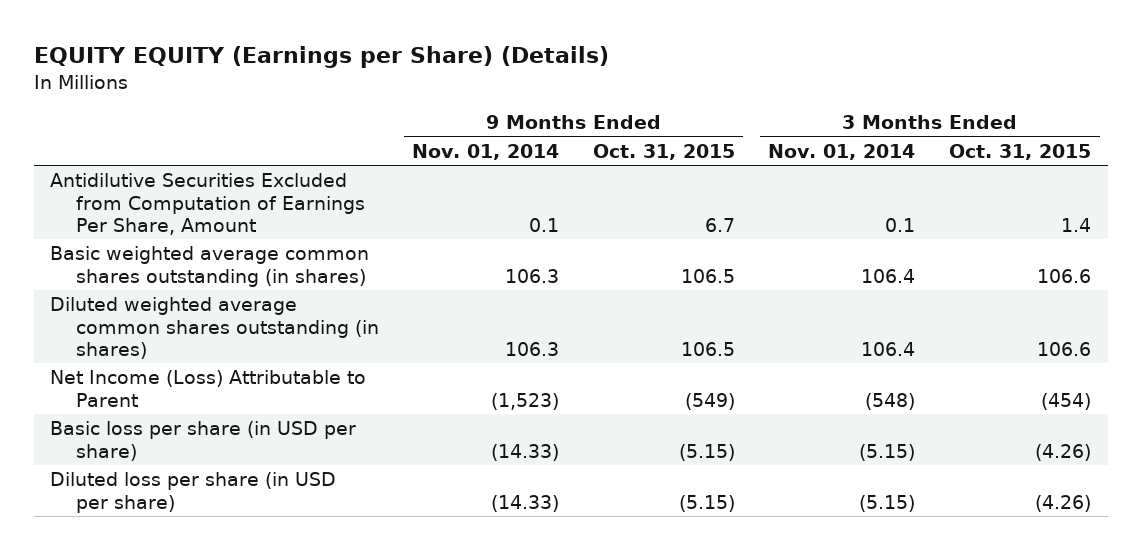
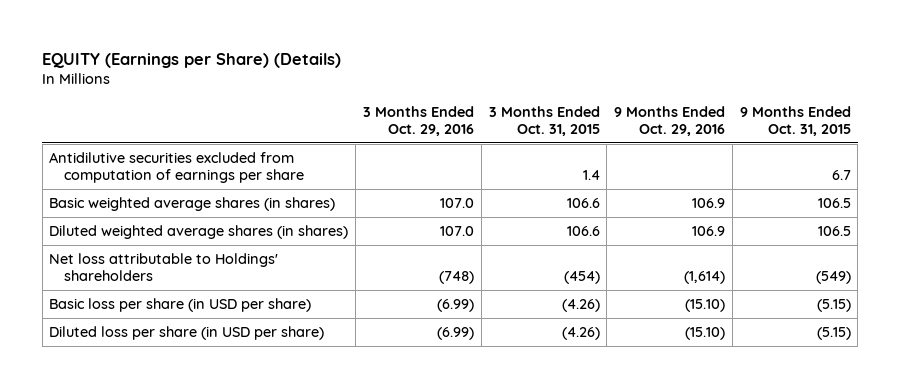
- EQUITY EQUITY (Earnings per Share) (Details)
+ EQUITY (Earnings per Share) (Details)
- | 9 Months Ended Nov. 01, 2014 | 9 Months Ended Oct. 31, 2015 | 3 Months Ended Nov. 01, 2014 | 3 Months Ended Oct. 31, 2015
+ | 3 Months Ended Oct. 29, 2016 | 3 Months Ended Oct. 31, 2015 | 9 Months Ended Oct. 29, 2016 | 9 Months Ended Oct. 31, 2015
- Antidilutive Securities Excluded from Computation of Earnings Per Share, Amount | 0.1 | 6.7 | 0.1 | 1.4
- Basic weighted average common shares outstanding (in shares) | 106.3 | 106.5 | 106.4 | 106.6
- Diluted weighted average common shares outstanding (in shares) | 106.3 | 106.5 | 106.4 | 106.6
- Net Income (Loss) Attributable to Parent | (1,523) | (549) | (548) | (454)
+ Antidilutive securities excluded from computation of earnings per share | | 1.4 | | 6.7
+ Basic weighted average shares (in shares) | 107.0 | 106.6 | 106.9 | 106.5
+ Diluted weighted average shares (in shares) | 107.0 | 106.6 | 106.9 | 106.5
+ Net loss attributable to Holdings' shareholders | (748) | (454) | (1,614) | (549)

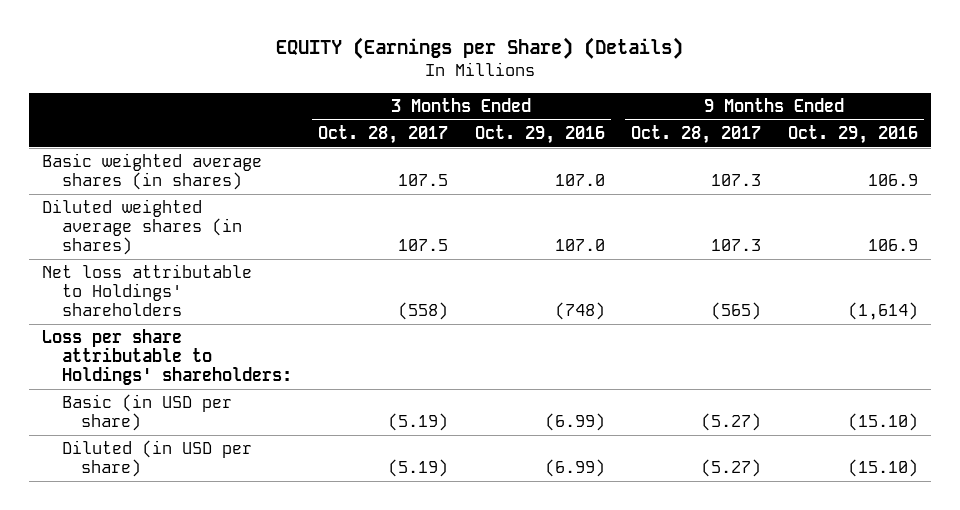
- | 3 Months Ended Oct. 29, 2016 | 3 Months Ended Oct. 31, 2015 | 9 Months Ended Oct. 29, 2016 | 9 Months Ended Oct. 31, 2015
+ | 3 Months Ended Oct. 28, 2017 | 3 Months Ended Oct. 29, 2016 | 9 Months Ended Oct. 28, 2017 | 9 Months Ended Oct. 29, 2016
- Antidilutive securities excluded from computation of earnings per share | | 1.4 | | 6.7
- Basic loss per share (in USD per share) | (6.99) | (4.26) | (15.10) | (5.15)
- Diluted loss per share (in USD per share) | (6.99) | (4.26) | (15.10) | (5.15)
+ Loss per share attributable to Holdings' shareholders:
+ Basic (in USD per share) | (5.19) | (6.99) | (5.27) | (15.10)
+ Diluted (in USD per share) | (5.19) | (6.99) | (5.27) | (15.10)

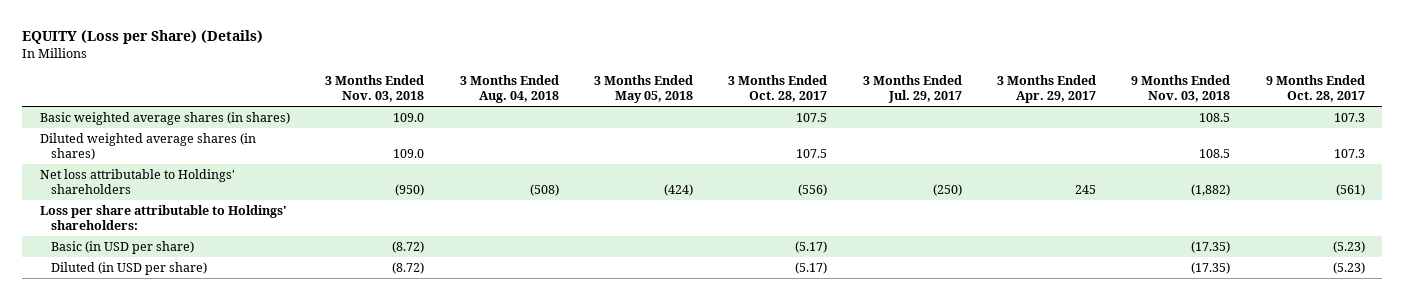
- EQUITY (Earnings per Share) (Details)
+ EQUITY (Loss per Share) (Details)
- | 3 Months Ended Oct. 28, 2017 | 3 Months Ended Oct. 29, 2016 | 9 Months Ended Oct. 28, 2017 | 9 Months Ended Oct. 29, 2016
+ | 3 Months Ended Nov. 03, 2018 | 3 Months Ended Aug. 04, 2018 | 3 Months Ended May 05, 2018 | 3 Months Ended Oct. 28, 2017 | 3 Months Ended Jul. 29, 2017 | 3 Months Ended Apr. 29, 2017 | 9 Months Ended Nov. 03, 2018 | 9 Months Ended Oct. 28, 2017
- Net loss attributable to Holdings' shareholders | (558) | (748) | (565) | (1,614)
+ Net loss attributable to Holdings' shareholders | (950) | (508) | (424) | (556) | (250) | 245 | (1,882) | (561)
- Basic (in USD per share) | (5.19) | (6.99) | (5.27) | (15.10)
- Diluted (in USD per share) | (5.19) | (6.99) | (5.27) | (15.10)
+ Basic (in USD per share) | (8.72) | | | (5.17) | | | (17.35) | (5.23)
+ Diluted (in USD per share) | (8.72) | | | (5.17) | | | (17.35) | (5.23)

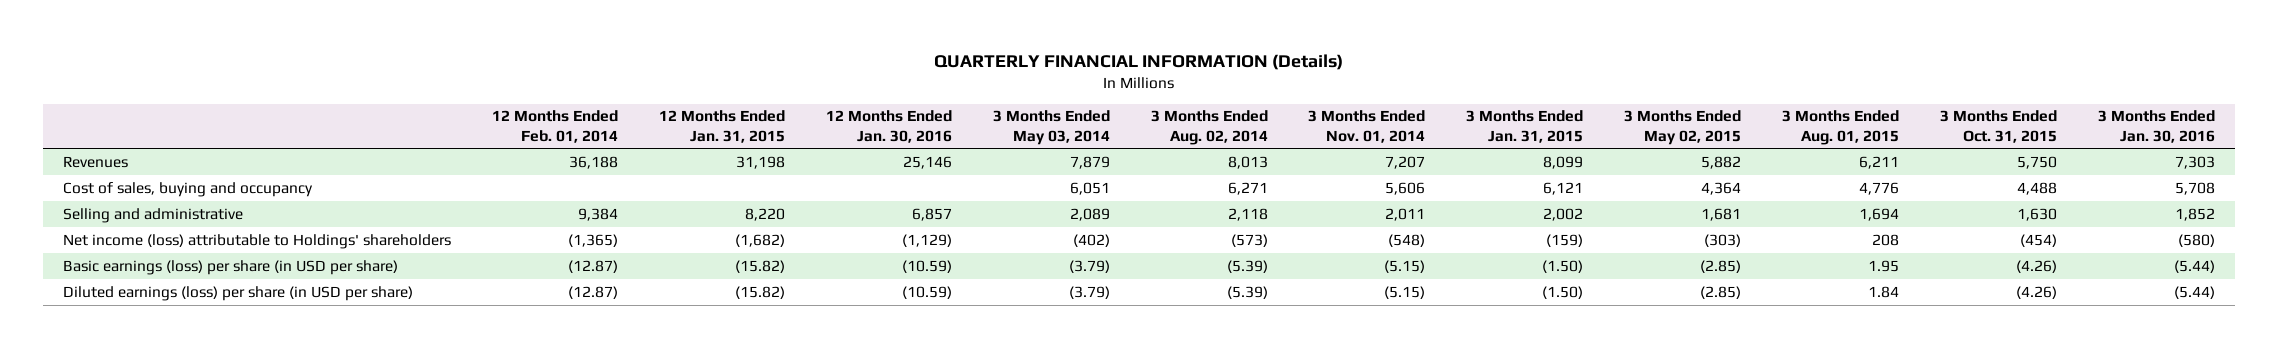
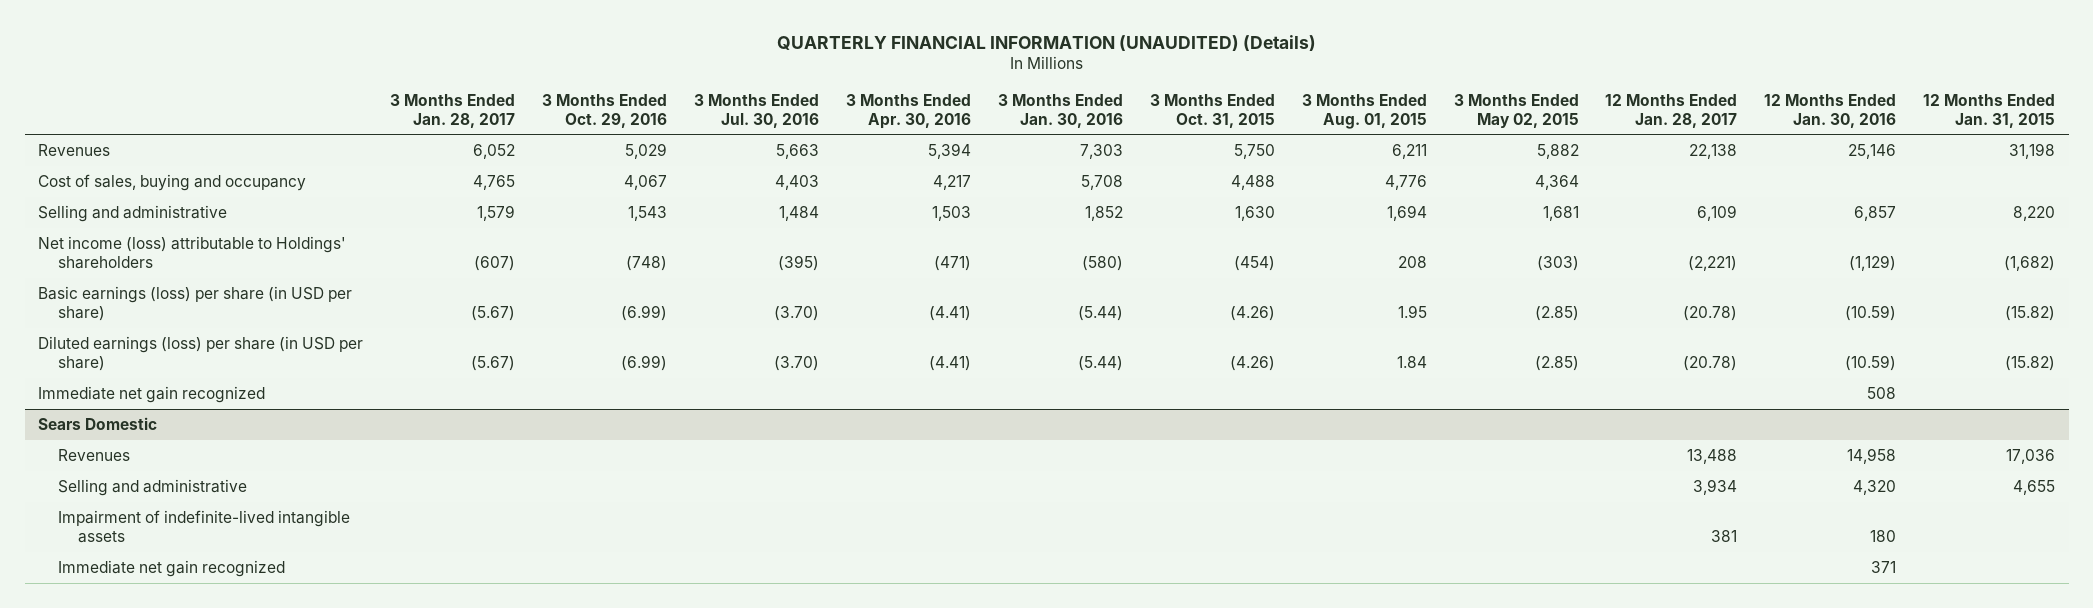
- QUARTERLY FINANCIAL INFORMATION (Details)
+ QUARTERLY FINANCIAL INFORMATION (UNAUDITED) (Details)
- | 12 Months Ended Feb. 01, 2014 | 12 Months Ended Jan. 31, 2015 | 12 Months Ended Jan. 30, 2016 | 3 Months Ended May 03, 2014 | 3 Months Ended Aug. 02, 2014 | 3 Months Ended Nov. 01, 2014 | 3 Months Ended Jan. 31, 2015 | 3 Months Ended May 02, 2015 | 3 Months Ended Aug. 01, 2015 | 3 Months Ended Oct. 31, 2015 | 3 Months Ended Jan. 30, 2016
+ | 3 Months Ended Jan. 28, 2017 | 3 Months Ended Oct. 29, 2016 | 3 Months Ended Jul. 30, 2016 | 3 Months Ended Apr. 30, 2016 | 3 Months Ended Jan. 30, 2016 | 3 Months Ended Oct. 31, 2015 | 3 Months Ended Aug. 01, 2015 | 3 Months Ended May 02, 2015 | 12 Months Ended Jan. 28, 2017 | 12 Months Ended Jan. 30, 2016 | 12 Months Ended Jan. 31, 2015
+ Immediate net gain recognized | | | | | | | | | | 508 |
+ Sears Domestic
+ Revenues | | | | | | | | | 13,488 | 14,958 | 17,036
+ Selling and administrative | | | | | | | | | 3,934 | 4,320 | 4,655
+ Impairment of indefinite-lived intangible assets | | | | | | | | | 381 | 180 |
+ Immediate net gain recognized | | | | | | | | | | 371 |

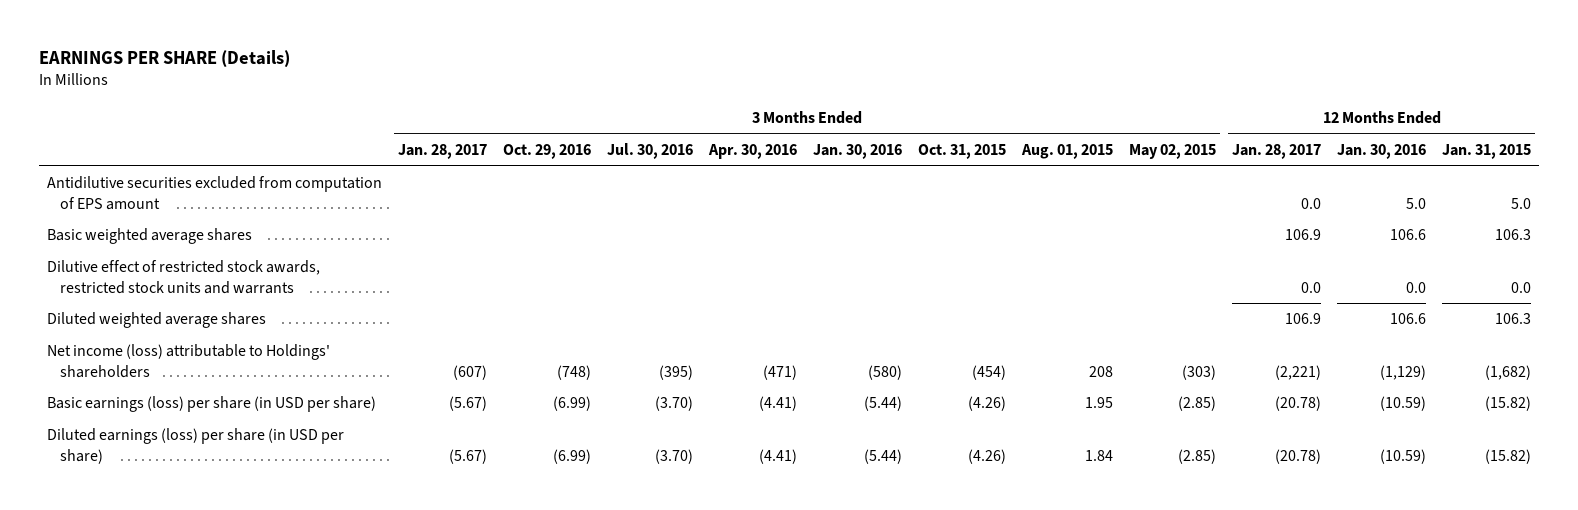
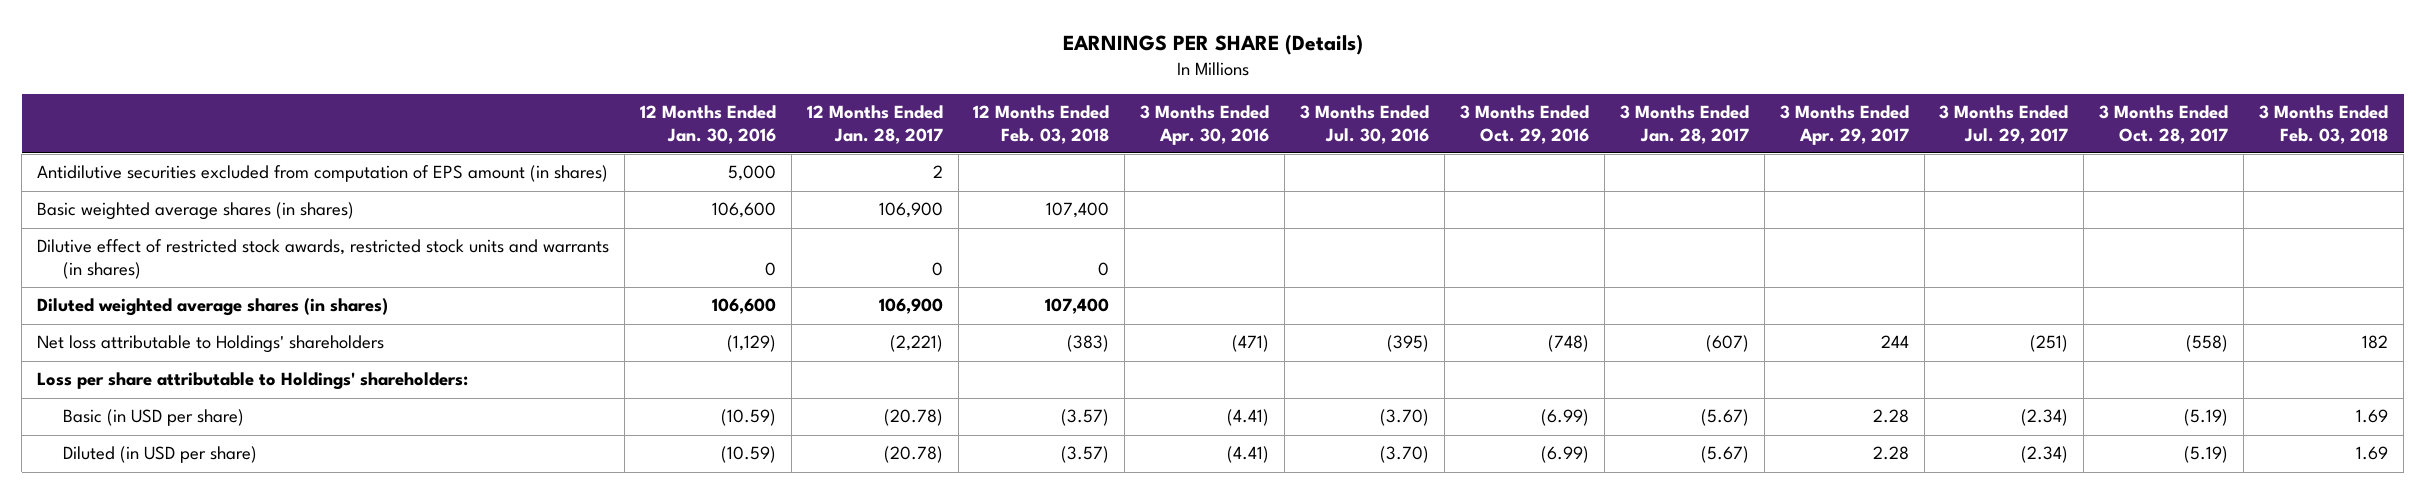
- | 3 Months Ended Jan. 28, 2017 | 3 Months Ended Oct. 29, 2016 | 3 Months Ended Jul. 30, 2016 | 3 Months Ended Apr. 30, 2016 | 3 Months Ended Jan. 30, 2016 | 3 Months Ended Oct. 31, 2015 | 3 Months Ended Aug. 01, 2015 | 3 Months Ended May 02, 2015 | 12 Months Ended Jan. 28, 2017 | 12 Months Ended Jan. 30, 2016 | 12 Months Ended Jan. 31, 2015
+ | 12 Months Ended Jan. 30, 2016 | 12 Months Ended Jan. 28, 2017 | 12 Months Ended Feb. 03, 2018 | 3 Months Ended Apr. 30, 2016 | 3 Months Ended Jul. 30, 2016 | 3 Months Ended Oct. 29, 2016 | 3 Months Ended Jan. 28, 2017 | 3 Months Ended Apr. 29, 2017 | 3 Months Ended Jul. 29, 2017 | 3 Months Ended Oct. 28, 2017 | 3 Months Ended Feb. 03, 2018
- Antidilutive securities excluded from computation of EPS amount | | | | | | | | | 0.0 | 5.0 | 5.0
- Basic weighted average shares | | | | | | | | | 106.9 | 106.6 | 106.3
- Dilutive effect of restricted stock awards, restricted stock units and warrants | | | | | | | | | 0.0 | 0.0 | 0.0
- Diluted weighted average shares | | | | | | | | | 106.9 | 106.6 | 106.3
- Net income (loss) attributable to Holdings' shareholders | (607) | (748) | (395) | (471) | (580) | (454) | 208 | (303) | (2,221) | (1,129) | (1,682)
- Basic earnings (loss) per share (in USD per share) | (5.67) | (6.99) | (3.70) | (4.41) | (5.44) | (4.26) | 1.95 | (2.85) | (20.78) | (10.59) | (15.82)
- Diluted earnings (loss) per share (in USD per share) | (5.67) | (6.99) | (3.70) | (4.41) | (5.44) | (4.26) | 1.84 | (2.85) | (20.78) | (10.59) | (15.82)
+ Antidilutive securities excluded from computation of EPS amount (in shares) | 5,000 | 2 | | | | | | | | |
+ Basic weighted average shares (in shares) | 106,600 | 106,900 | 107,400 | | | | | | | |
+ Dilutive effect of restricted stock awards, restricted stock units and warrants (in shares) | 0 | 0 | 0 | | | | | | | |
+ Diluted weighted average shares (in shares) | 106,600 | 106,900 | 107,400 | | | | | | | |
+ Net loss attributable to Holdings' shareholders | (1,129) | (2,221) | (383) | (471) | (395) | (748) | (607) | 244 | (251) | (558) | 182
+ Loss per share attributable to Holdings' shareholders:
+ Basic (in USD per share) | (10.59) | (20.78) | (3.57) | (4.41) | (3.70) | (6.99) | (5.67) | 2.28 | (2.34) | (5.19) | 1.69
+ Diluted (in USD per share) | (10.59) | (20.78) | (3.57) | (4.41) | (3.70) | (6.99) | (5.67) | 2.28 | (2.34) | (5.19) | 1.69

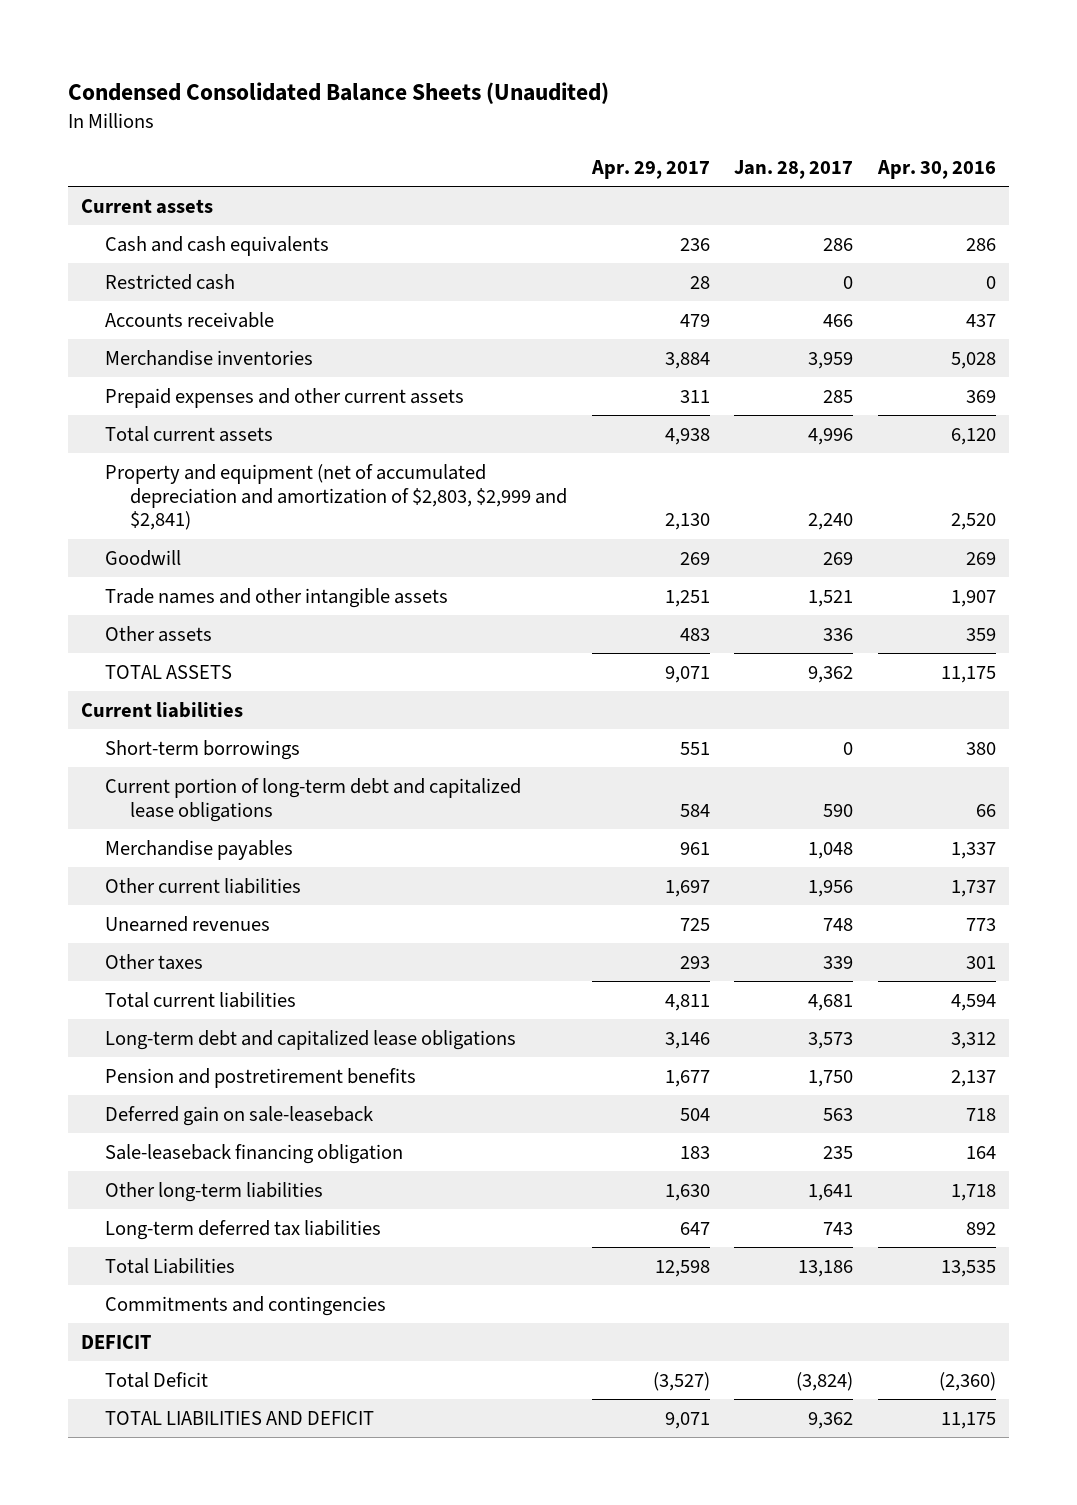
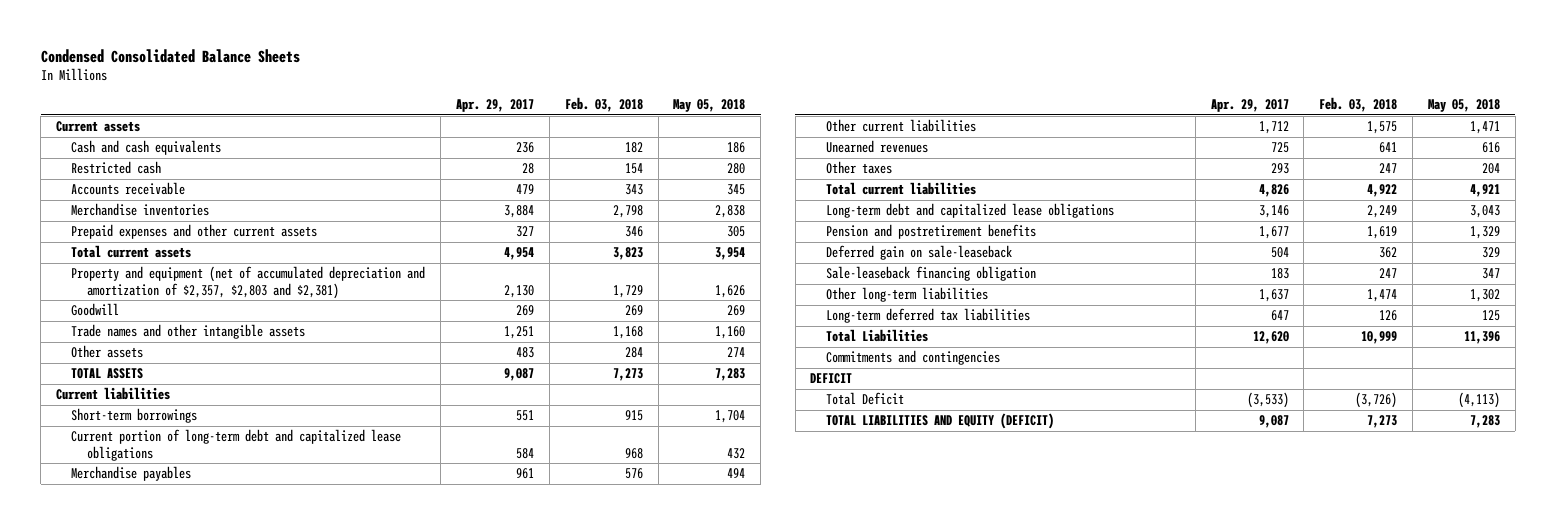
- Condensed Consolidated Balance Sheets (Unaudited)
+ Condensed Consolidated Balance Sheets
- | Apr. 29, 2017 | Jan. 28, 2017 | Apr. 30, 2016
+ | Apr. 29, 2017 | Feb. 03, 2018 | May 05, 2018
- Prepaid expenses and other current assets | 311 | 285 | 369
- Total current assets | 4,938 | 4,996 | 6,120
- Property and equipment (net of accumulated depreciation and amortization of $2,803, $2,999 and $2,841) | 2,130 | 2,240 | 2,520
+ Prepaid expenses and other current assets | 327 | 346 | 305
+ Total current assets | 4,954 | 3,823 | 3,954
+ Property and equipment (net of accumulated depreciation and amortization of $2,357, $2,803 and $2,381) | 2,130 | 1,729 | 1,626
- TOTAL ASSETS | 9,071 | 9,362 | 11,175
+ TOTAL ASSETS | 9,087 | 7,273 | 7,283
- Other current liabilities | 1,697 | 1,956 | 1,737
+ Other current liabilities | 1,712 | 1,575 | 1,471
- Total current liabilities | 4,811 | 4,681 | 4,594
+ Total current liabilities | 4,826 | 4,922 | 4,921
- Other long-term liabilities | 1,630 | 1,641 | 1,718
+ Other long-term liabilities | 1,637 | 1,474 | 1,302
- Total Liabilities | 12,598 | 13,186 | 13,535
+ Total Liabilities | 12,620 | 10,999 | 11,396
- Total Deficit | (3,527) | (3,824) | (2,360)
- TOTAL LIABILITIES AND DEFICIT | 9,071 | 9,362 | 11,175
+ Total Deficit | (3,533) | (3,726) | (4,113)
+ TOTAL LIABILITIES AND EQUITY (DEFICIT) | 9,087 | 7,273 | 7,283

